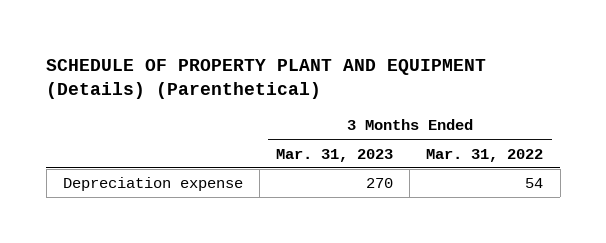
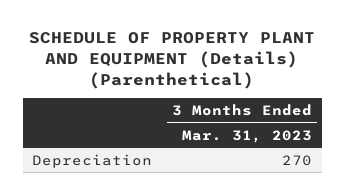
- | 3 Months Ended Mar. 31, 2023 | 3 Months Ended Mar. 31, 2022
+ | 3 Months Ended Mar. 31, 2023
- Depreciation expense | 270 | 54
+ Depreciation | 270

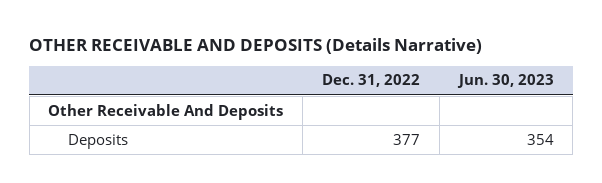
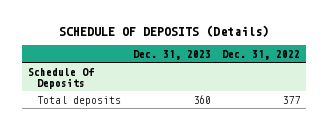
- OTHER RECEIVABLE AND DEPOSITS (Details Narrative)
+ SCHEDULE OF DEPOSITS (Details)
- | Dec. 31, 2022 | Jun. 30, 2023
+ | Dec. 31, 2023 | Dec. 31, 2022
- Other Receivable And Deposits
- Deposits | 377 | 354
+ Schedule Of Deposits
+ Total deposits | 360 | 377

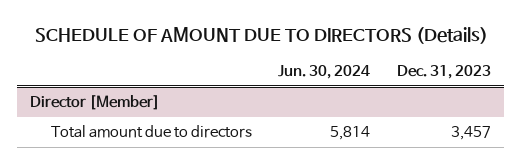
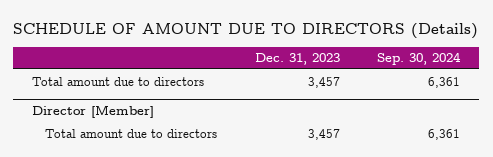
- | Jun. 30, 2024 | Dec. 31, 2023
+ | Dec. 31, 2023 | Sep. 30, 2024
+ Total amount due to directors | 3,457 | 6,361

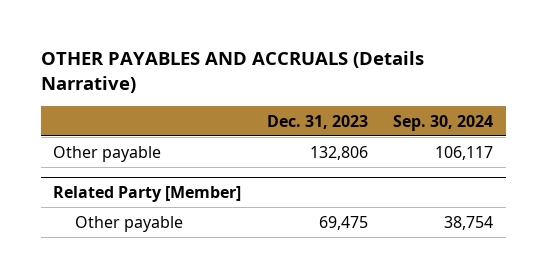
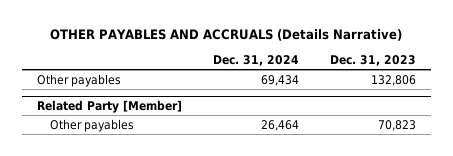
- | Dec. 31, 2023 | Sep. 30, 2024
+ | Dec. 31, 2024 | Dec. 31, 2023
- Other payable | 132,806 | 106,117
+ Other payables | 69,434 | 132,806
@ Related Party [Member]
- Other payable | 69,475 | 38,754
+ Other payables | 26,464 | 70,823

